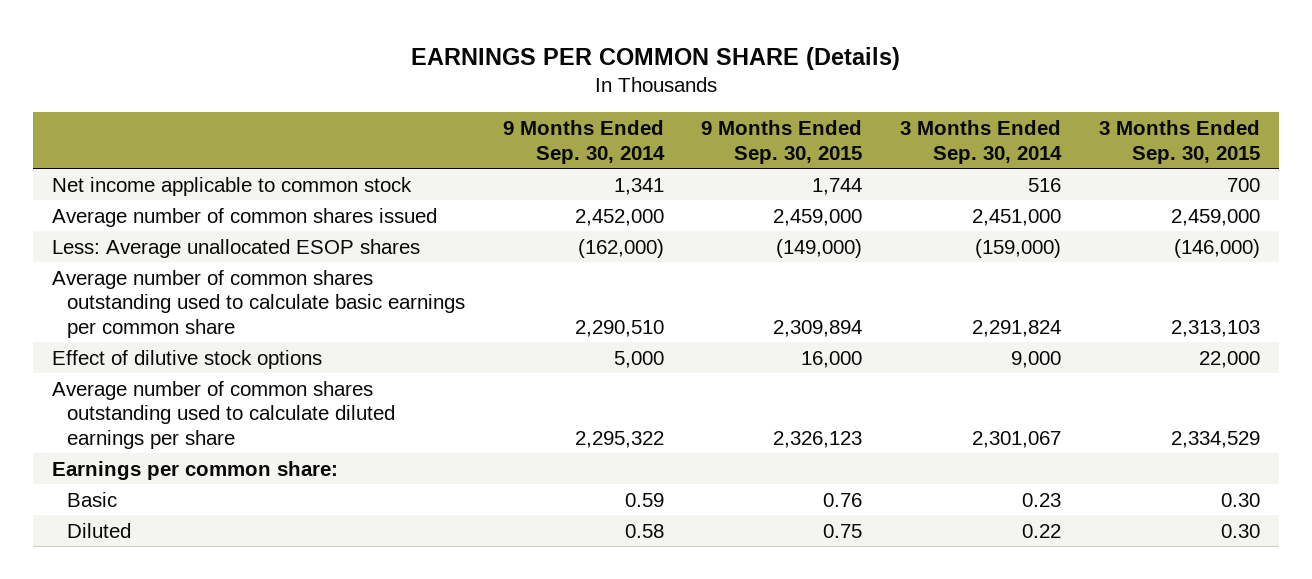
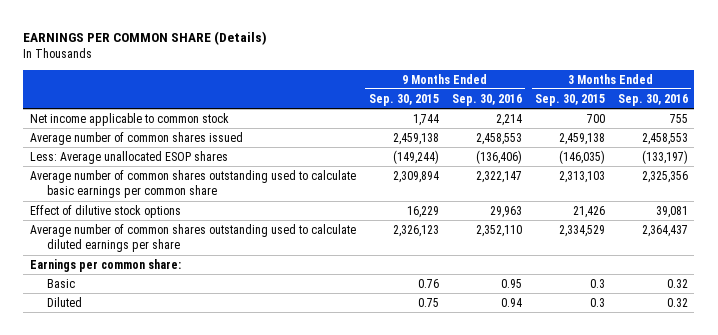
- | 9 Months Ended Sep. 30, 2014 | 9 Months Ended Sep. 30, 2015 | 3 Months Ended Sep. 30, 2014 | 3 Months Ended Sep. 30, 2015
+ | 9 Months Ended Sep. 30, 2015 | 9 Months Ended Sep. 30, 2016 | 3 Months Ended Sep. 30, 2015 | 3 Months Ended Sep. 30, 2016
- Average number of common shares issued | 2,452,000 | 2,459,000 | 2,451,000 | 2,459,000
- Less: Average unallocated ESOP shares | (162,000) | (149,000) | (159,000) | (146,000)
+ Average number of common shares issued | 2,459,138 | 2,458,553 | 2,459,138 | 2,458,553
+ Less: Average unallocated ESOP shares | (149,244) | (136,406) | (146,035) | (133,197)
- Effect of dilutive stock options | 5,000 | 16,000 | 9,000 | 22,000
+ Effect of dilutive stock options | 16,229 | 29,963 | 21,426 | 39,081
- Basic | 0.59 | 0.76 | 0.23 | 0.30
- Diluted | 0.58 | 0.75 | 0.22 | 0.30
+ Basic | 0.76 | 0.95 | 0.3 | 0.32
+ Diluted | 0.75 | 0.94 | 0.3 | 0.32

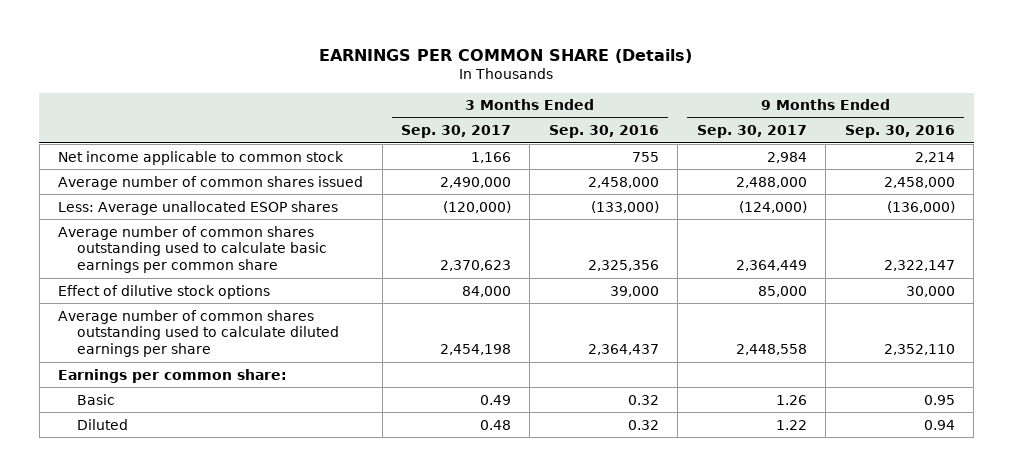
- | 9 Months Ended Sep. 30, 2015 | 9 Months Ended Sep. 30, 2016 | 3 Months Ended Sep. 30, 2015 | 3 Months Ended Sep. 30, 2016
+ | 3 Months Ended Sep. 30, 2017 | 3 Months Ended Sep. 30, 2016 | 9 Months Ended Sep. 30, 2017 | 9 Months Ended Sep. 30, 2016
- Average number of common shares issued | 2,459,138 | 2,458,553 | 2,459,138 | 2,458,553
- Less: Average unallocated ESOP shares | (149,244) | (136,406) | (146,035) | (133,197)
+ Average number of common shares issued | 2,490,000 | 2,458,000 | 2,488,000 | 2,458,000
+ Less: Average unallocated ESOP shares | (120,000) | (133,000) | (124,000) | (136,000)
- Effect of dilutive stock options | 16,229 | 29,963 | 21,426 | 39,081
+ Effect of dilutive stock options | 84,000 | 39,000 | 85,000 | 30,000

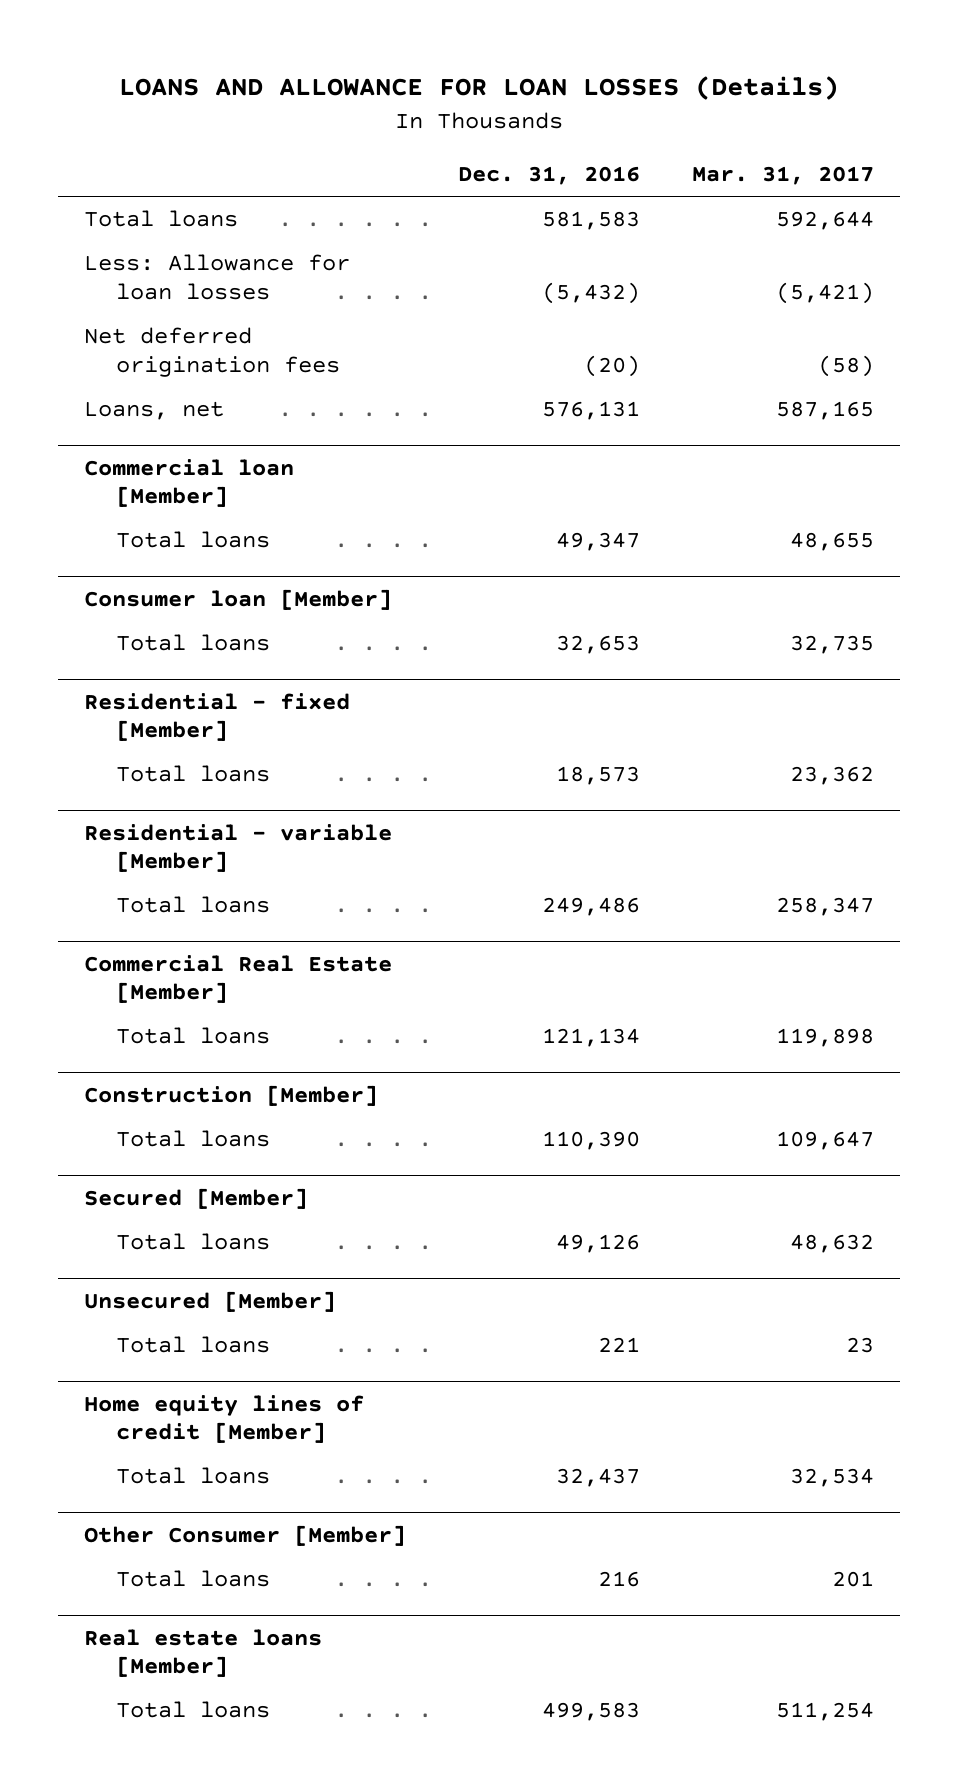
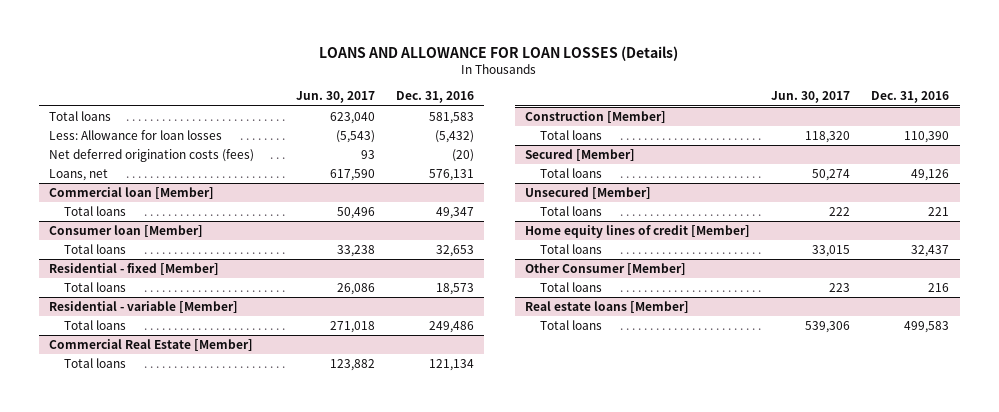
- | Dec. 31, 2016 | Mar. 31, 2017
+ | Jun. 30, 2017 | Dec. 31, 2016
- Net deferred origination fees | (20) | (58)
+ Net deferred origination costs (fees) | 93 | (20)

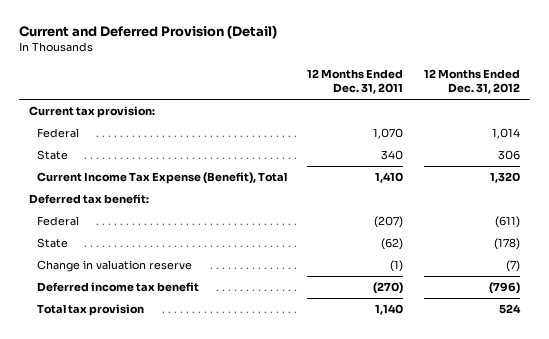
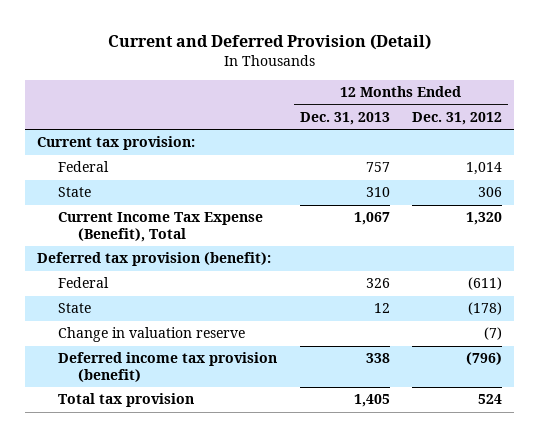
- | 12 Months Ended Dec. 31, 2011 | 12 Months Ended Dec. 31, 2012
+ | 12 Months Ended Dec. 31, 2013 | 12 Months Ended Dec. 31, 2012
- Deferred tax benefit:
+ Deferred tax provision (benefit):
- Deferred income tax benefit | (270) | (796)
+ Deferred income tax provision (benefit) | 338 | (796)

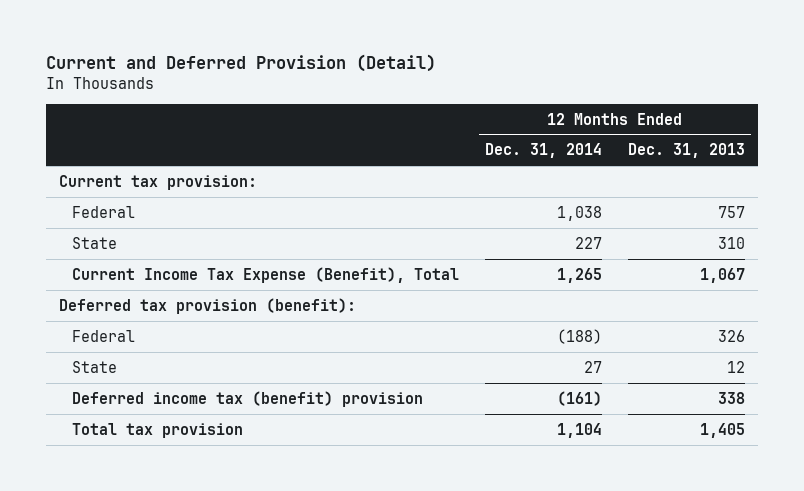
- | 12 Months Ended Dec. 31, 2013 | 12 Months Ended Dec. 31, 2012
+ | 12 Months Ended Dec. 31, 2014 | 12 Months Ended Dec. 31, 2013
- Change in valuation reserve | | (7)
- Deferred income tax provision (benefit) | 338 | (796)
+ Deferred income tax (benefit) provision | (161) | 338

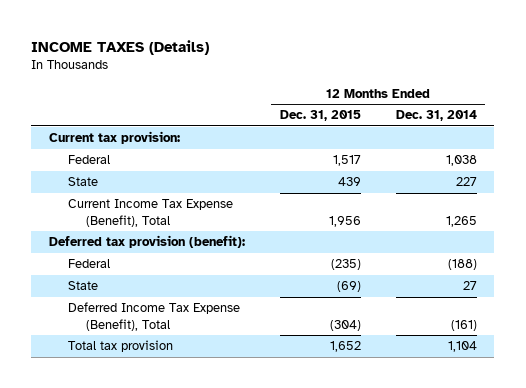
- Current and Deferred Provision (Detail)
+ INCOME TAXES (Details)
- | 12 Months Ended Dec. 31, 2014 | 12 Months Ended Dec. 31, 2013
+ | 12 Months Ended Dec. 31, 2015 | 12 Months Ended Dec. 31, 2014
- Deferred income tax (benefit) provision | (161) | 338
+ Deferred Income Tax Expense (Benefit), Total | (304) | (161)

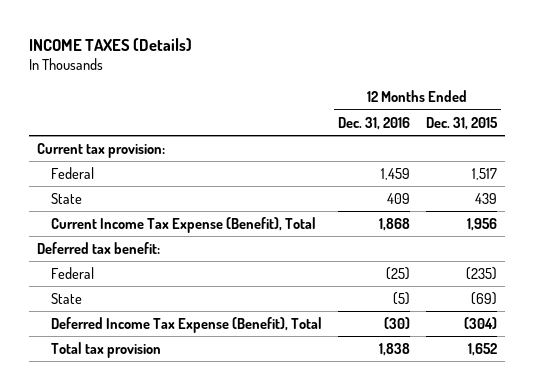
- | 12 Months Ended Dec. 31, 2015 | 12 Months Ended Dec. 31, 2014
+ | 12 Months Ended Dec. 31, 2016 | 12 Months Ended Dec. 31, 2015
- Deferred tax provision (benefit):
+ Deferred tax benefit:

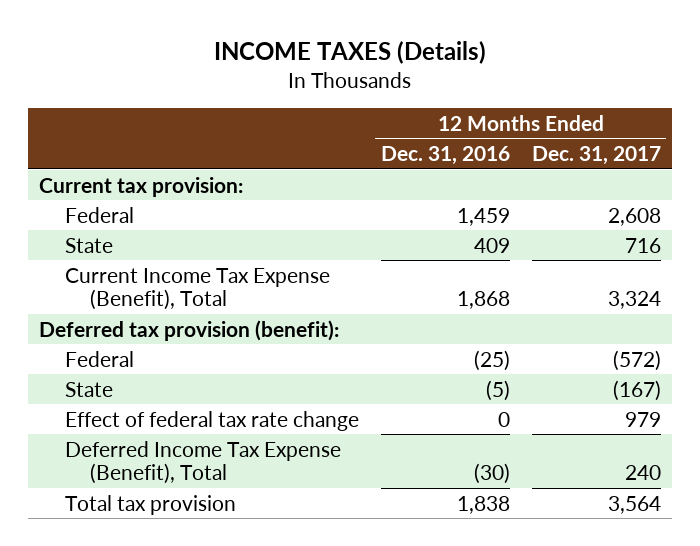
- | 12 Months Ended Dec. 31, 2016 | 12 Months Ended Dec. 31, 2015
+ | 12 Months Ended Dec. 31, 2016 | 12 Months Ended Dec. 31, 2017
- Deferred tax benefit:
+ Deferred tax provision (benefit):
+ Effect of federal tax rate change | 0 | 979

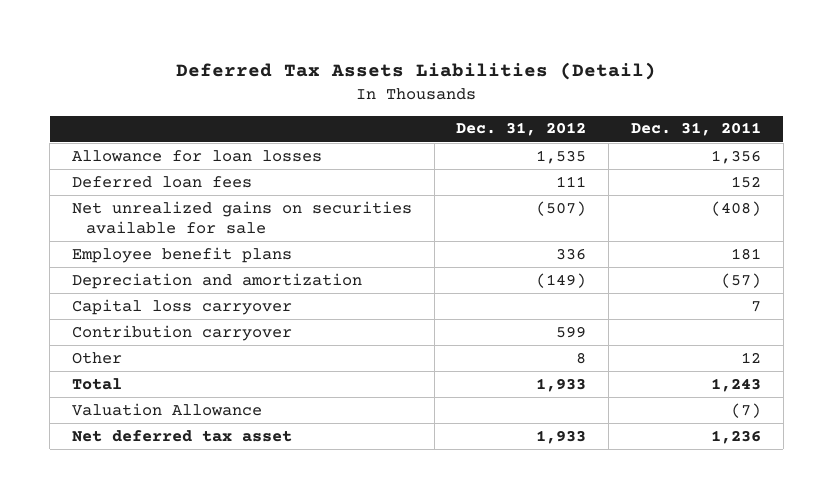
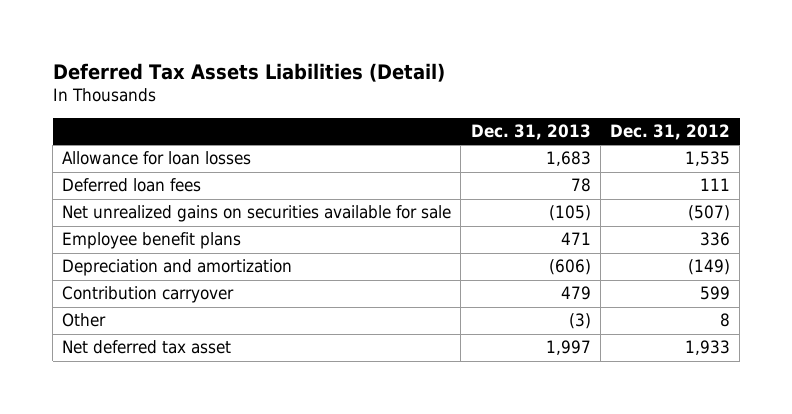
- | Dec. 31, 2012 | Dec. 31, 2011
+ | Dec. 31, 2013 | Dec. 31, 2012
- Capital loss carryover | | 7
- Total | 1,933 | 1,243
- Valuation Allowance | | (7)

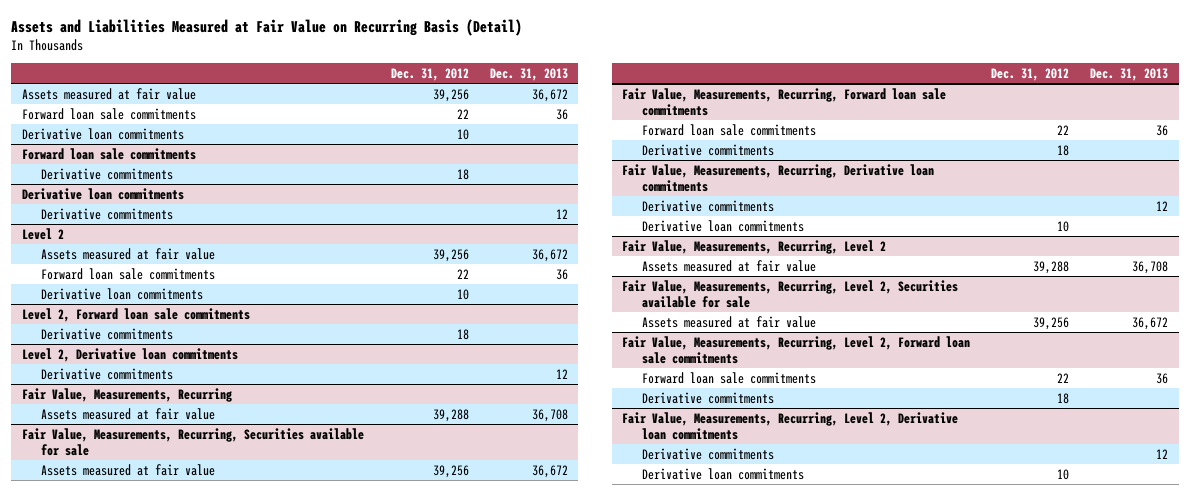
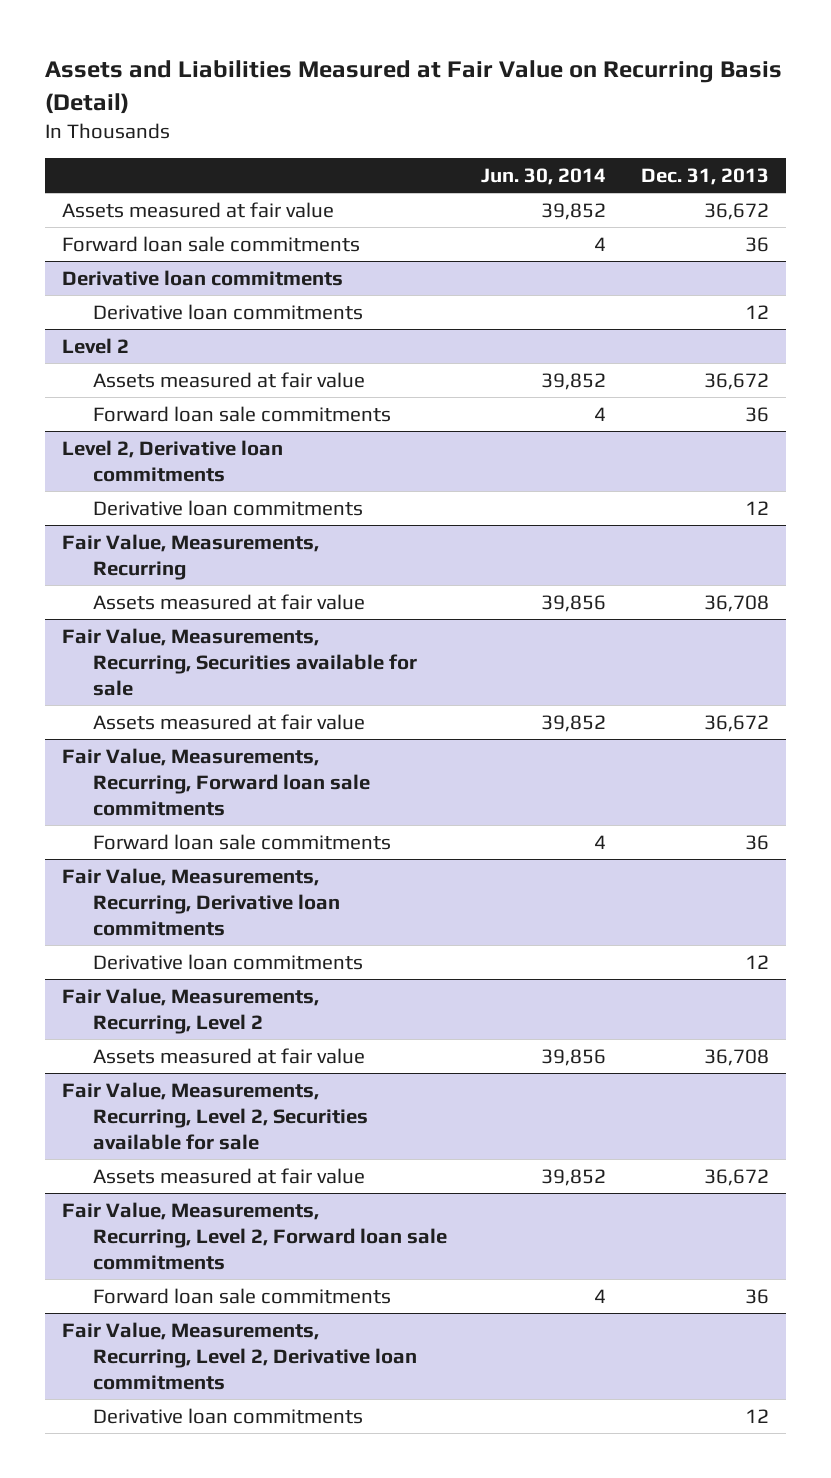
- | Dec. 31, 2012 | Dec. 31, 2013
+ | Jun. 30, 2014 | Dec. 31, 2013
- Derivative loan commitments | 10 |
- Forward loan sale commitments
- Derivative commitments | 18 |
@ Derivative loan commitments
- Derivative commitments | | 12
+ Derivative loan commitments | | 12
@ Level 2
- Derivative loan commitments | 10 |
- Level 2, Forward loan sale commitments
- Derivative commitments | 18 |
@ Level 2, Derivative loan commitments
- Derivative commitments | | 12
+ Derivative loan commitments | | 12
@ Fair Value, Measurements, Recurring, Forward loan sale commitments
- Derivative commitments | 18 |
@ Fair Value, Measurements, Recurring, Derivative loan commitments
- Derivative commitments | | 12
- Derivative loan commitments | 10 |
+ Derivative loan commitments | | 12
@ Fair Value, Measurements, Recurring, Level 2, Forward loan sale commitments
- Derivative commitments | 18 |
@ Fair Value, Measurements, Recurring, Level 2, Derivative loan commitments
- Derivative commitments | | 12
- Derivative loan commitments | 10 |
+ Derivative loan commitments | | 12

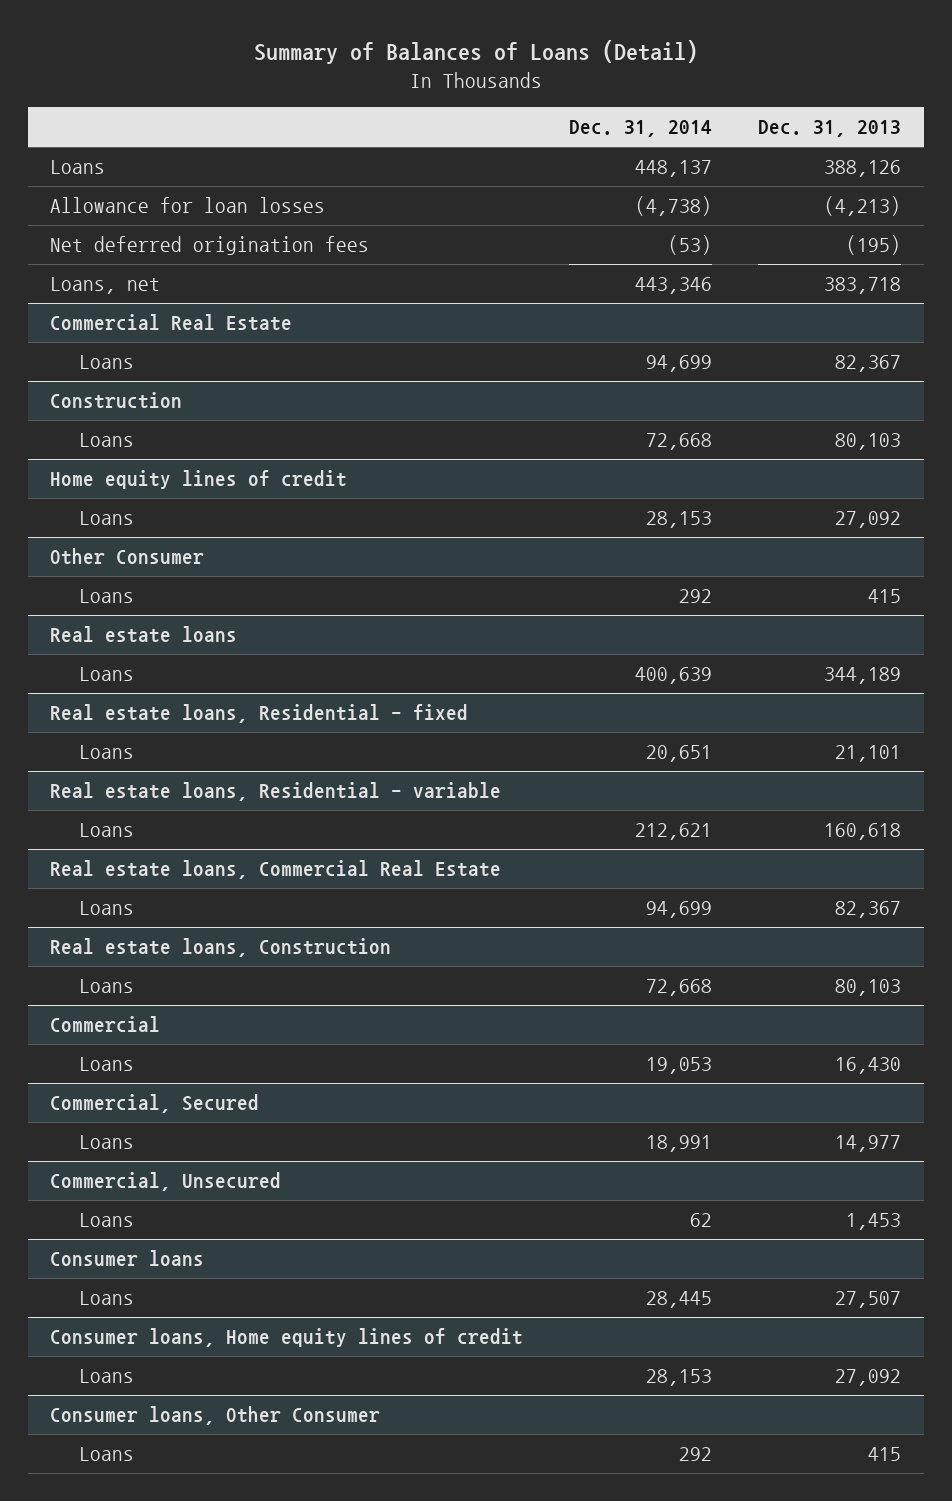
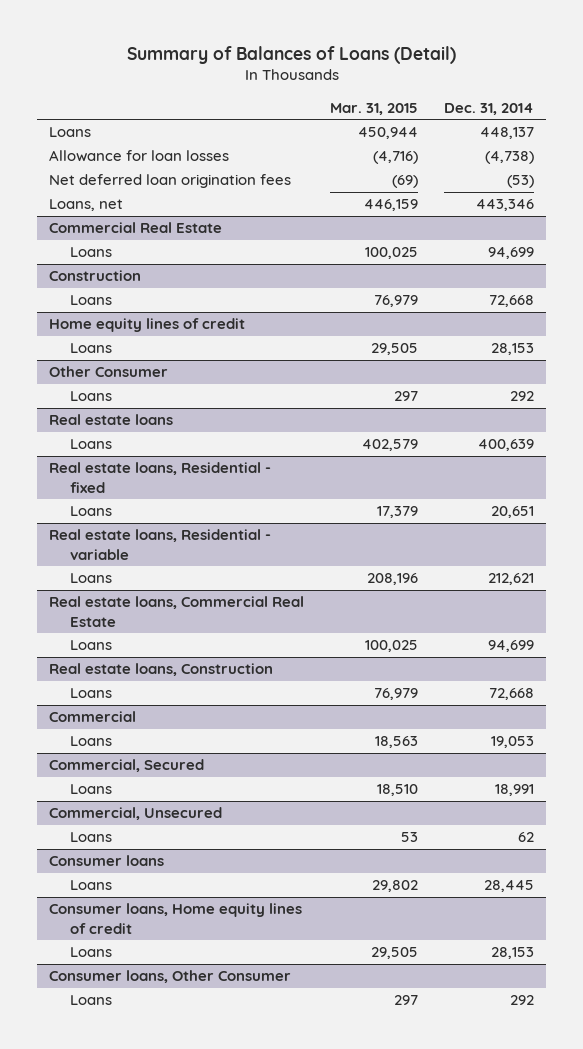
- | Dec. 31, 2014 | Dec. 31, 2013
+ | Mar. 31, 2015 | Dec. 31, 2014
- Net deferred origination fees | (53) | (195)
+ Net deferred loan origination fees | (69) | (53)

